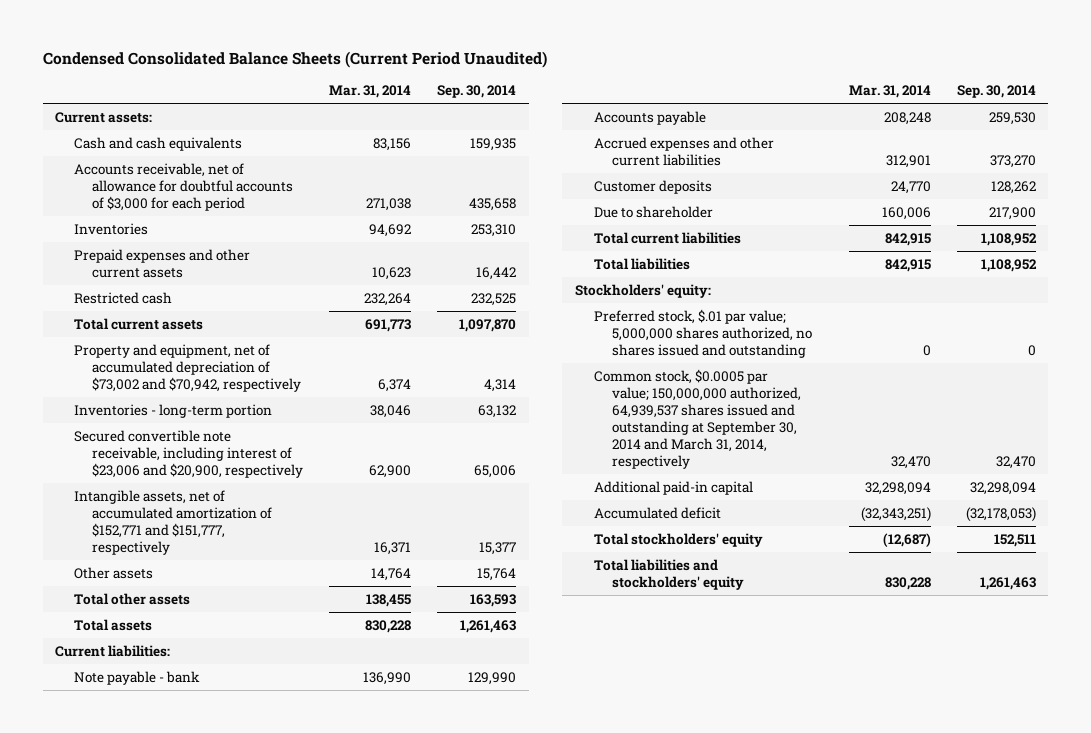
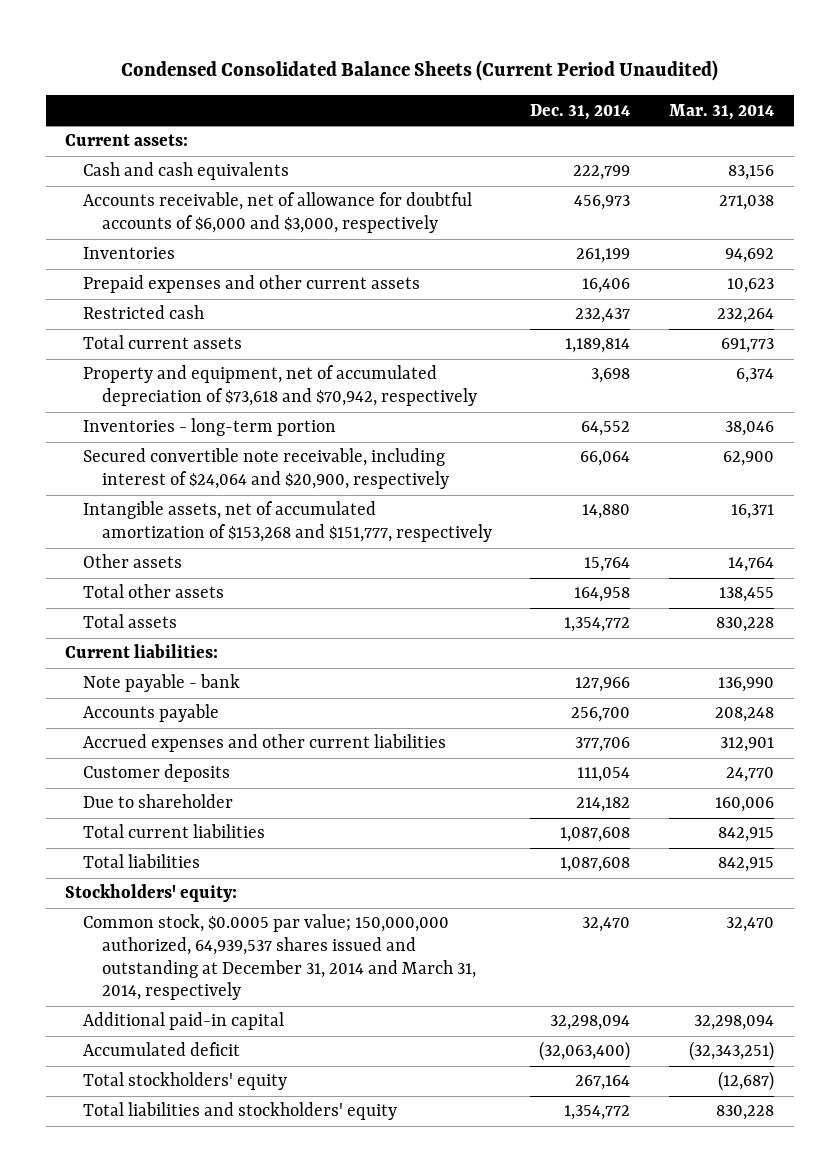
- | Mar. 31, 2014 | Sep. 30, 2014
+ | Dec. 31, 2014 | Mar. 31, 2014
- Accounts receivable, net of allowance for doubtful accounts of $3,000 for each period | 271,038 | 435,658
+ Accounts receivable, net of allowance for doubtful accounts of $6,000 and $3,000, respectively | 456,973 | 271,038
- Property and equipment, net of accumulated depreciation of $73,002 and $70,942, respectively | 6,374 | 4,314
+ Property and equipment, net of accumulated depreciation of $73,618 and $70,942, respectively | 3,698 | 6,374
- Secured convertible note receivable, including interest of $23,006 and $20,900, respectively | 62,900 | 65,006
- Intangible assets, net of accumulated amortization of $152,771 and $151,777, respectively | 16,371 | 15,377
+ Secured convertible note receivable, including interest of $24,064 and $20,900, respectively | 66,064 | 62,900
+ Intangible assets, net of accumulated amortization of $153,268 and $151,777, respectively | 14,880 | 16,371
- Preferred stock, $.01 par value; 5,000,000 shares authorized, no shares issued and outstanding | 0 | 0
- Common stock, $0.0005 par value; 150,000,000 authorized, 64,939,537 shares issued and outstanding at September 30, 2014 and March 31, 2014, respectively | 32,470 | 32,470
+ Common stock, $0.0005 par value; 150,000,000 authorized, 64,939,537 shares issued and outstanding at December 31, 2014 and March 31, 2014, respectively | 32,470 | 32,470

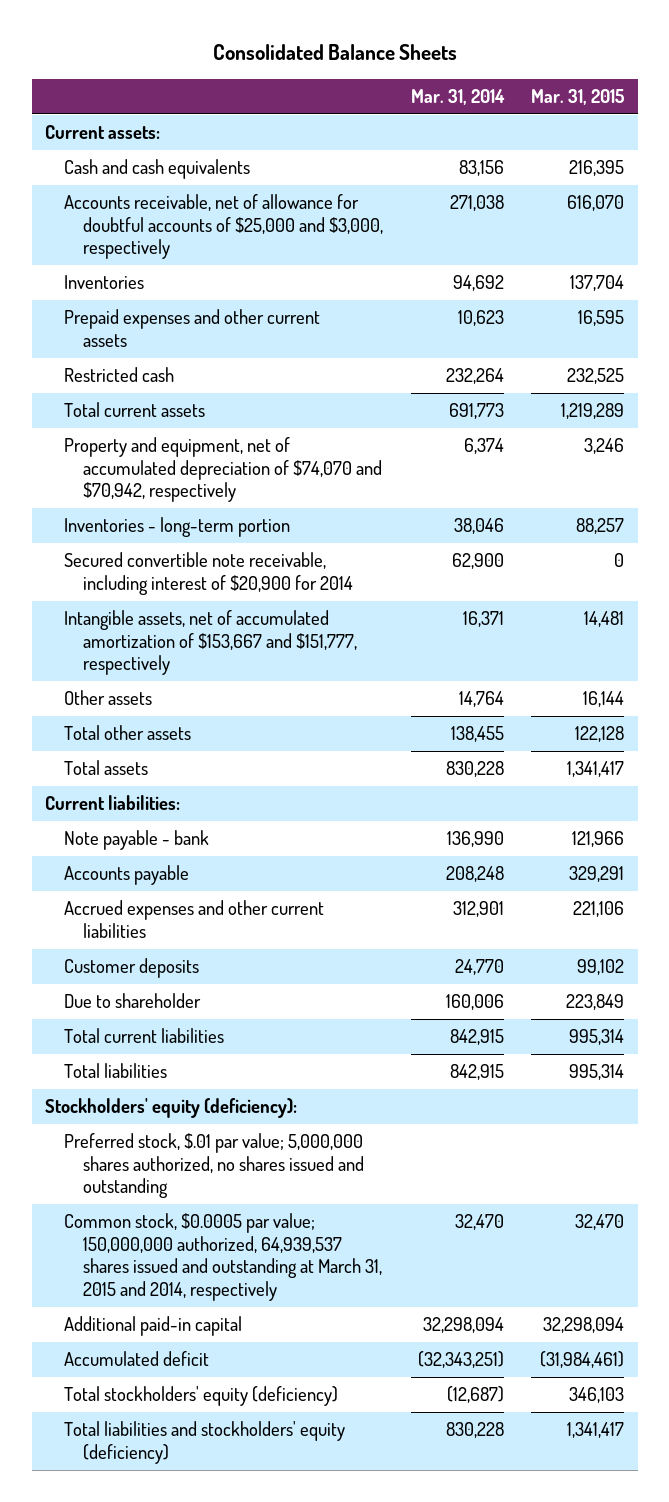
- Condensed Consolidated Balance Sheets (Current Period Unaudited)
+ Consolidated Balance Sheets
- | Dec. 31, 2014 | Mar. 31, 2014
+ | Mar. 31, 2014 | Mar. 31, 2015
- Accounts receivable, net of allowance for doubtful accounts of $6,000 and $3,000, respectively | 456,973 | 271,038
+ Accounts receivable, net of allowance for doubtful accounts of $25,000 and $3,000, respectively | 271,038 | 616,070
- Property and equipment, net of accumulated depreciation of $73,618 and $70,942, respectively | 3,698 | 6,374
+ Property and equipment, net of accumulated depreciation of $74,070 and $70,942, respectively | 6,374 | 3,246
- Secured convertible note receivable, including interest of $24,064 and $20,900, respectively | 66,064 | 62,900
- Intangible assets, net of accumulated amortization of $153,268 and $151,777, respectively | 14,880 | 16,371
+ Secured convertible note receivable, including interest of $20,900 for 2014 | 62,900 | 0
+ Intangible assets, net of accumulated amortization of $153,667 and $151,777, respectively | 16,371 | 14,481
- Stockholders' equity:
- Common stock, $0.0005 par value; 150,000,000 authorized, 64,939,537 shares issued and outstanding at December 31, 2014 and March 31, 2014, respectively | 32,470 | 32,470
+ Stockholders' equity (deficiency):
+ Preferred stock, $.01 par value; 5,000,000 shares authorized, no shares issued and outstanding
+ Common stock, $0.0005 par value; 150,000,000 authorized, 64,939,537 shares issued and outstanding at March 31, 2015 and 2014, respectively | 32,470 | 32,470
- Total stockholders' equity | 267,164 | (12,687)
- Total liabilities and stockholders' equity | 1,354,772 | 830,228
+ Total stockholders' equity (deficiency) | (12,687) | 346,103
+ Total liabilities and stockholders' equity (deficiency) | 830,228 | 1,341,417

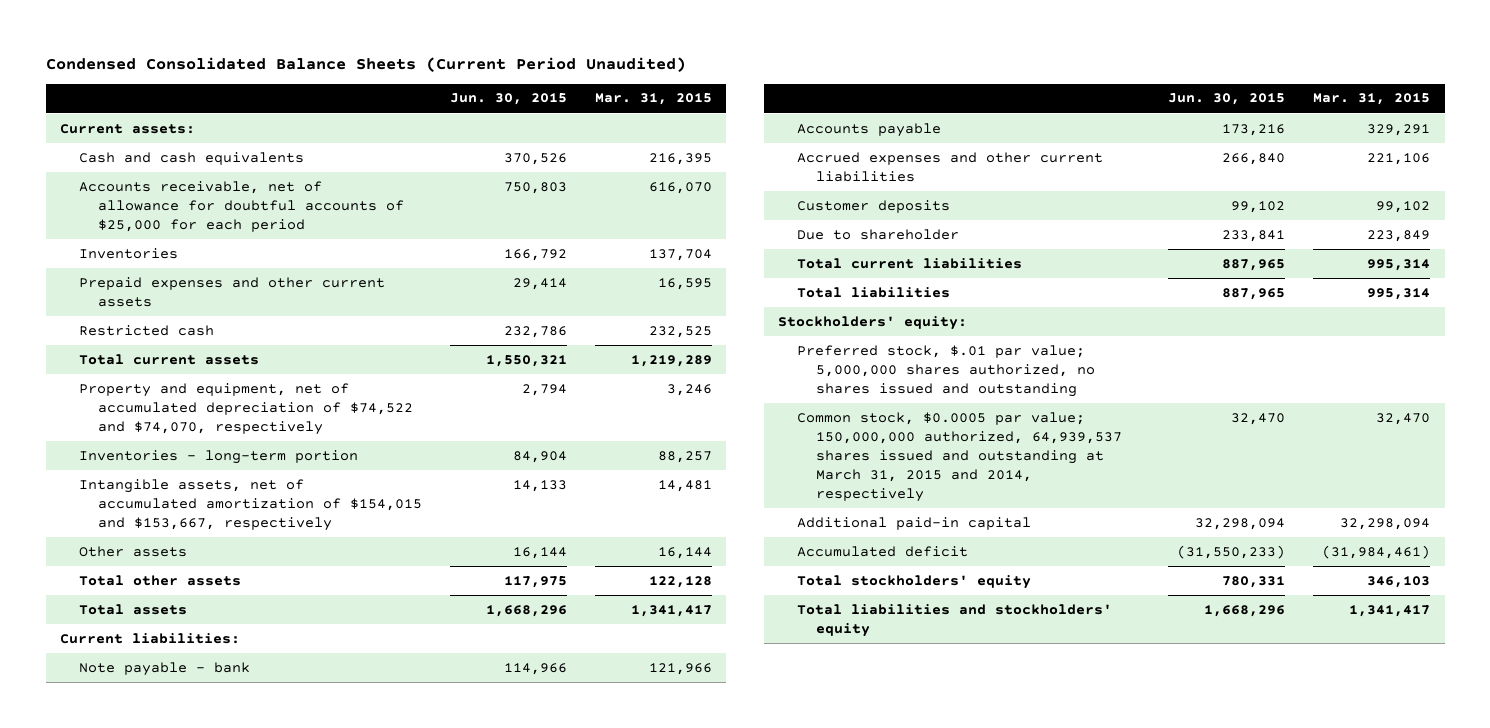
- Consolidated Balance Sheets
+ Condensed Consolidated Balance Sheets (Current Period Unaudited)
- | Mar. 31, 2014 | Mar. 31, 2015
+ | Jun. 30, 2015 | Mar. 31, 2015
- Accounts receivable, net of allowance for doubtful accounts of $25,000 and $3,000, respectively | 271,038 | 616,070
+ Accounts receivable, net of allowance for doubtful accounts of $25,000 for each period | 750,803 | 616,070
- Property and equipment, net of accumulated depreciation of $74,070 and $70,942, respectively | 6,374 | 3,246
+ Property and equipment, net of accumulated depreciation of $74,522 and $74,070, respectively | 2,794 | 3,246
- Secured convertible note receivable, including interest of $20,900 for 2014 | 62,900 | 0
- Intangible assets, net of accumulated amortization of $153,667 and $151,777, respectively | 16,371 | 14,481
+ Intangible assets, net of accumulated amortization of $154,015 and $153,667, respectively | 14,133 | 14,481
- Stockholders' equity (deficiency):
+ Stockholders' equity:
- Total stockholders' equity (deficiency) | (12,687) | 346,103
- Total liabilities and stockholders' equity (deficiency) | 830,228 | 1,341,417
+ Total stockholders' equity | 780,331 | 346,103
+ Total liabilities and stockholders' equity | 1,668,296 | 1,341,417

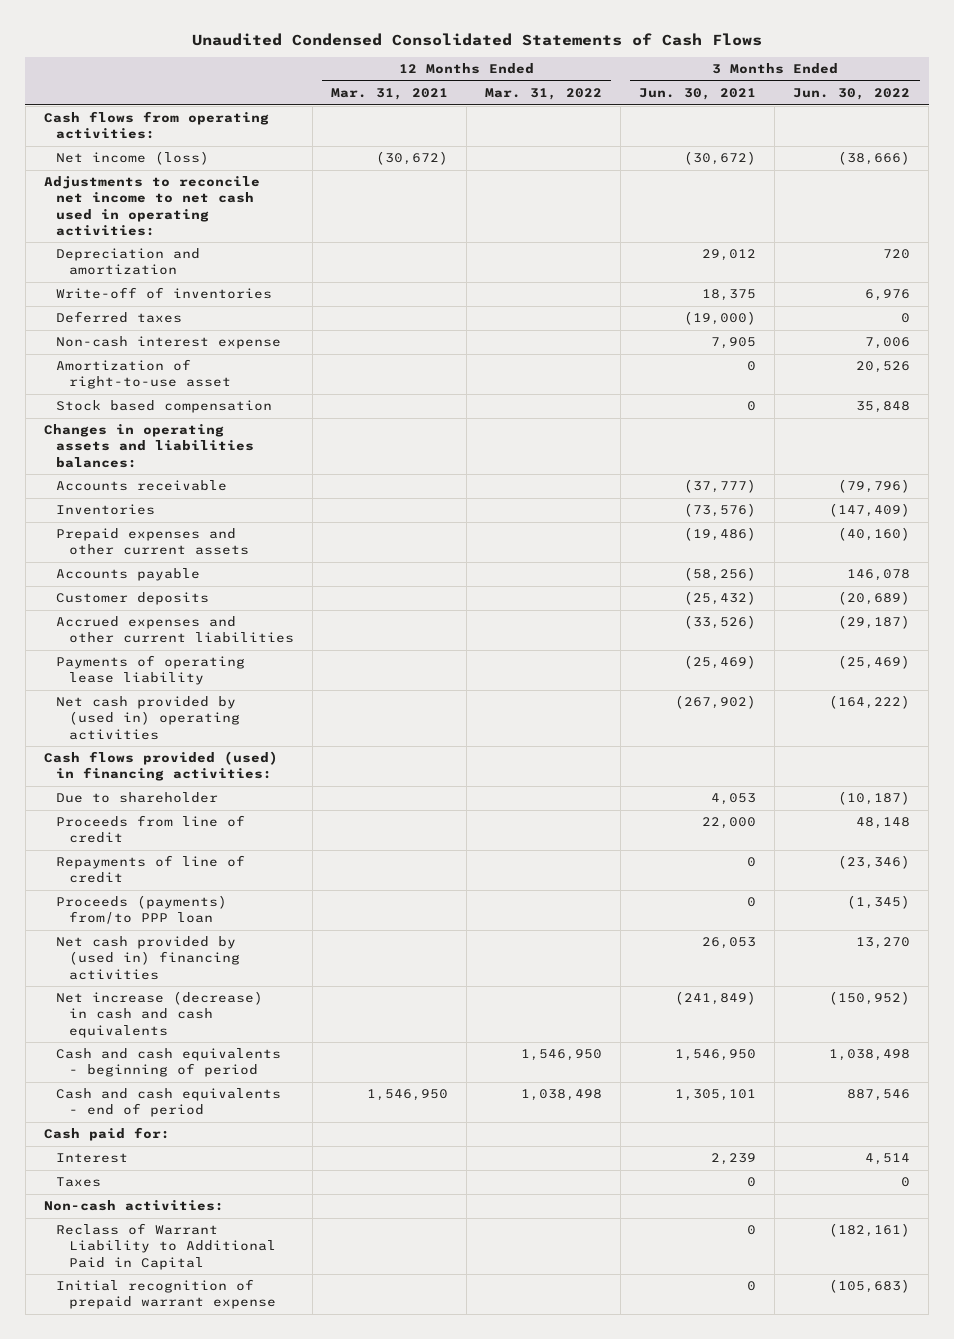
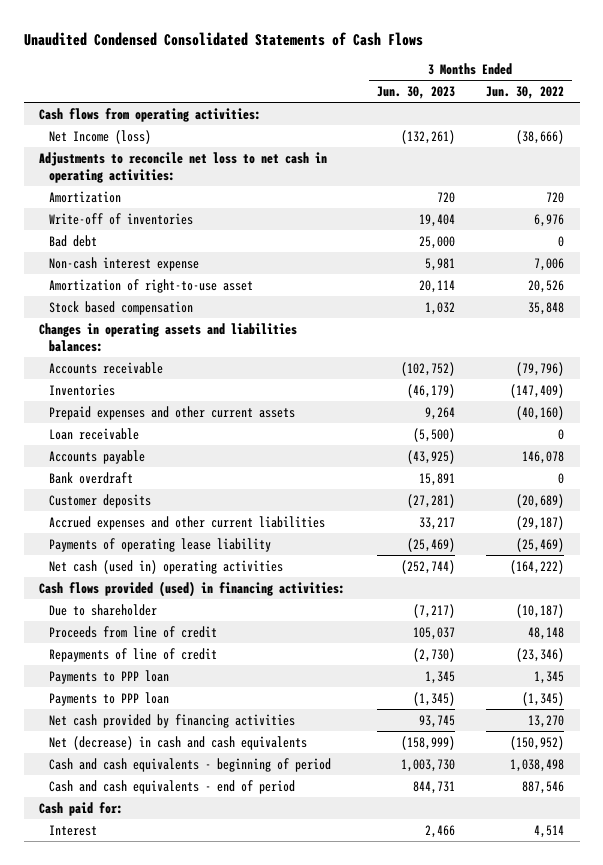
- | 12 Months Ended Mar. 31, 2021 | 12 Months Ended Mar. 31, 2022 | 3 Months Ended Jun. 30, 2021 | 3 Months Ended Jun. 30, 2022
+ | 3 Months Ended Jun. 30, 2023 | 3 Months Ended Jun. 30, 2022
- Net income (loss) | (30,672) | | (30,672) | (38,666)
- Adjustments to reconcile net income to net cash used in operating activities:
- Depreciation and amortization | | | 29,012 | 720
+ Net Income (loss) | (132,261) | (38,666)
+ Adjustments to reconcile net loss to net cash in operating activities:
+ Amortization | 720 | 720
- Deferred taxes | | | (19,000) | 0
+ Bad debt | 25,000 | 0
+ Loan receivable | (5,500) | 0
+ Bank overdraft | 15,891 | 0
- Net cash provided by (used in) operating activities | | | (267,902) | (164,222)
+ Net cash (used in) operating activities | (252,744) | (164,222)
- Proceeds (payments) from/to PPP loan | | | 0 | (1,345)
- Net cash provided by (used in) financing activities | | | 26,053 | 13,270
- Net increase (decrease) in cash and cash equivalents | | | (241,849) | (150,952)
+ Payments to PPP loan | 1,345 | 1,345
+ Payments to PPP loan | (1,345) | (1,345)
+ Net cash provided by financing activities | 93,745 | 13,270
+ Net (decrease) in cash and cash equivalents | (158,999) | (150,952)
- Taxes | | | 0 | 0
- Non-cash activities:
- Reclass of Warrant Liability to Additional Paid in Capital | | | 0 | (182,161)
- Initial recognition of prepaid warrant expense | | | 0 | (105,683)

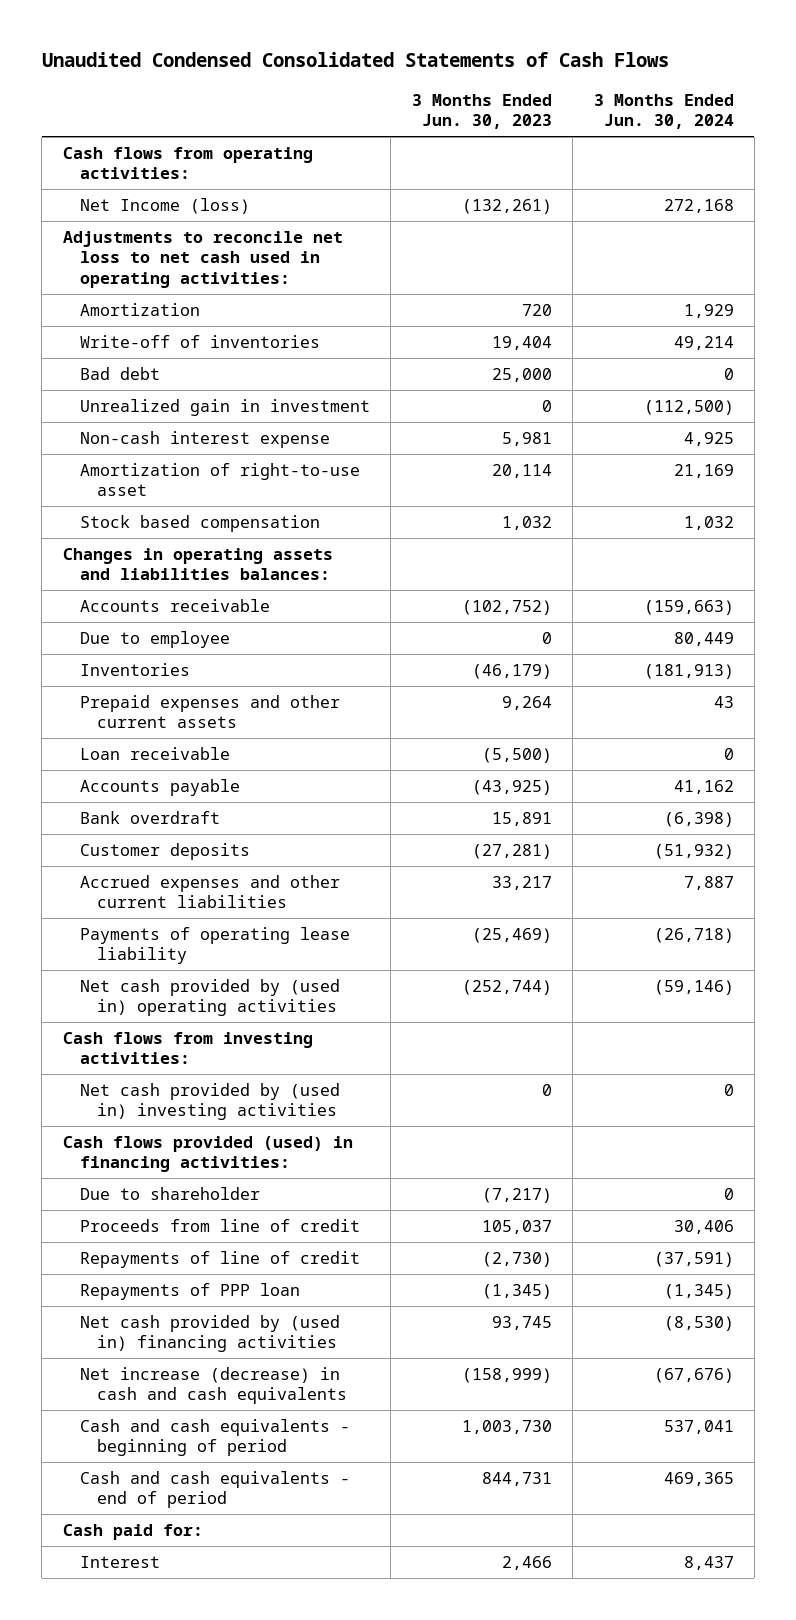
- | 3 Months Ended Jun. 30, 2023 | 3 Months Ended Jun. 30, 2022
+ | 3 Months Ended Jun. 30, 2023 | 3 Months Ended Jun. 30, 2024
- Adjustments to reconcile net loss to net cash in operating activities:
+ Adjustments to reconcile net loss to net cash used in operating activities:
+ Unrealized gain in investment | 0 | (112,500)
+ Due to employee | 0 | 80,449
- Net cash (used in) operating activities | (252,744) | (164,222)
+ Net cash provided by (used in) operating activities | (252,744) | (59,146)
+ Cash flows from investing activities:
+ Net cash provided by (used in) investing activities | 0 | 0
- Payments to PPP loan | 1,345 | 1,345
- Payments to PPP loan | (1,345) | (1,345)
- Net cash provided by financing activities | 93,745 | 13,270
- Net (decrease) in cash and cash equivalents | (158,999) | (150,952)
+ Repayments of PPP loan | (1,345) | (1,345)
+ Net cash provided by (used in) financing activities | 93,745 | (8,530)
+ Net increase (decrease) in cash and cash equivalents | (158,999) | (67,676)

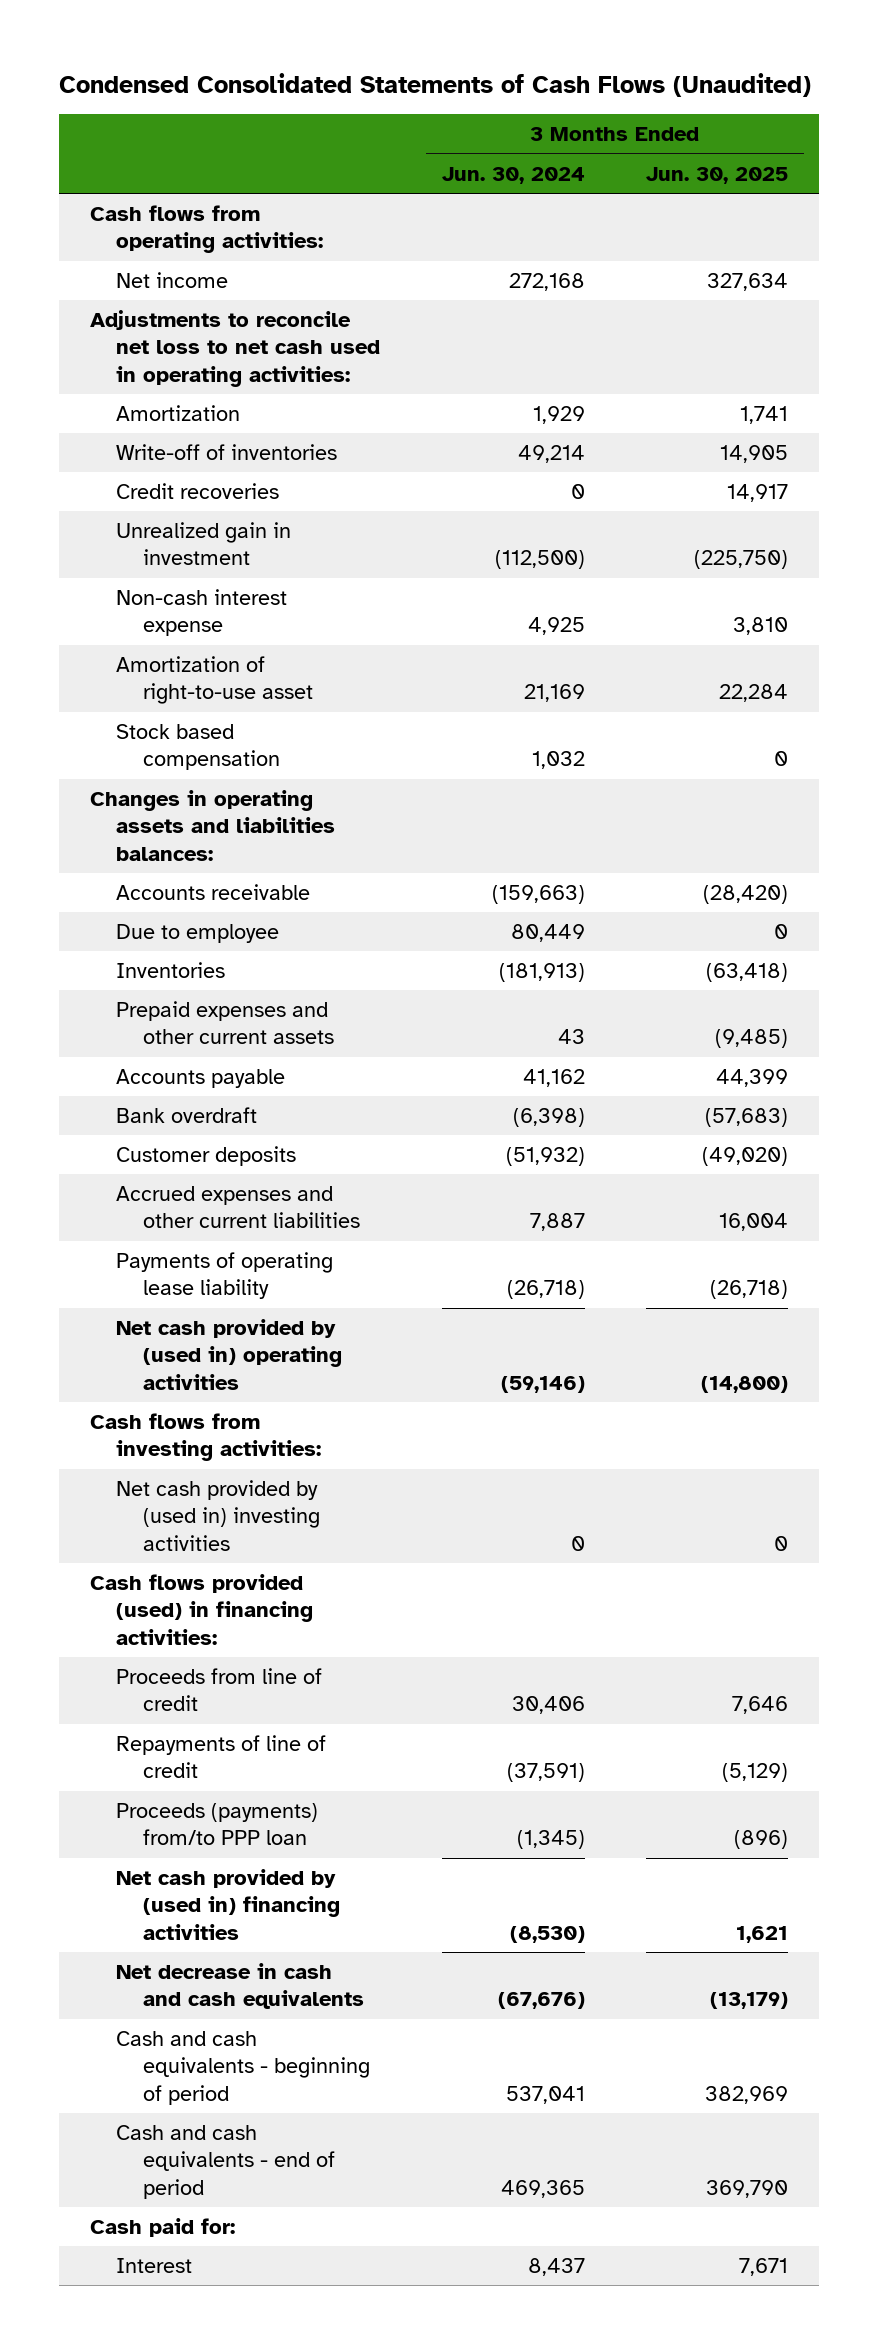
- Unaudited Condensed Consolidated Statements of Cash Flows
+ Condensed Consolidated Statements of Cash Flows (Unaudited)
- | 3 Months Ended Jun. 30, 2023 | 3 Months Ended Jun. 30, 2024
+ | 3 Months Ended Jun. 30, 2024 | 3 Months Ended Jun. 30, 2025
- Net Income (loss) | (132,261) | 272,168
+ Net income | 272,168 | 327,634
- Bad debt | 25,000 | 0
+ Credit recoveries | 0 | 14,917
- Loan receivable | (5,500) | 0
- Due to shareholder | (7,217) | 0
- Repayments of PPP loan | (1,345) | (1,345)
+ Proceeds (payments) from/to PPP loan | (1,345) | (896)
- Net increase (decrease) in cash and cash equivalents | (158,999) | (67,676)
+ Net decrease in cash and cash equivalents | (67,676) | (13,179)

